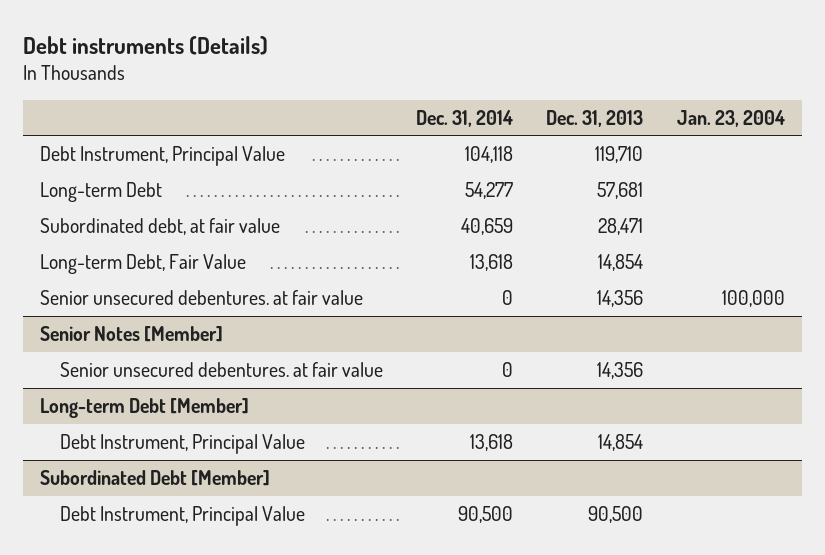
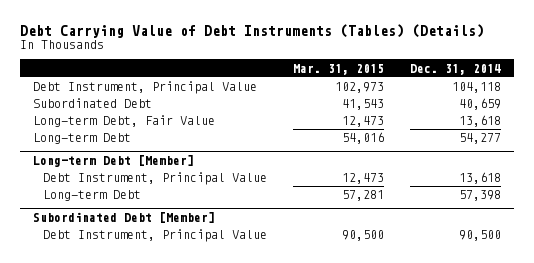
- Debt instruments (Details)
+ Debt Carrying Value of Debt Instruments (Tables) (Details)
- | Dec. 31, 2014 | Dec. 31, 2013 | Jan. 23, 2004
+ | Mar. 31, 2015 | Dec. 31, 2014
- Subordinated debt, at fair value | 40,659 | 28,471 |
+ Subordinated Debt | 41,543 | 40,659
- Senior unsecured debentures. at fair value | 0 | 14,356 | 100,000
- Senior Notes [Member]
- Senior unsecured debentures. at fair value | 0 | 14,356 |
moved down: Long-term Debt | 54,016 | 54,277
@ Long-term Debt [Member]
+ Long-term Debt | 57,281 | 57,398

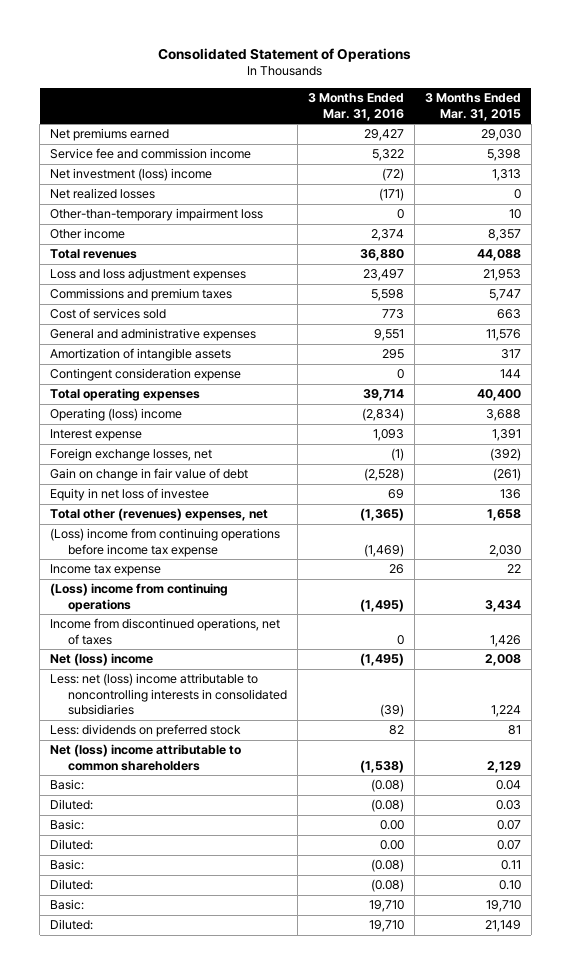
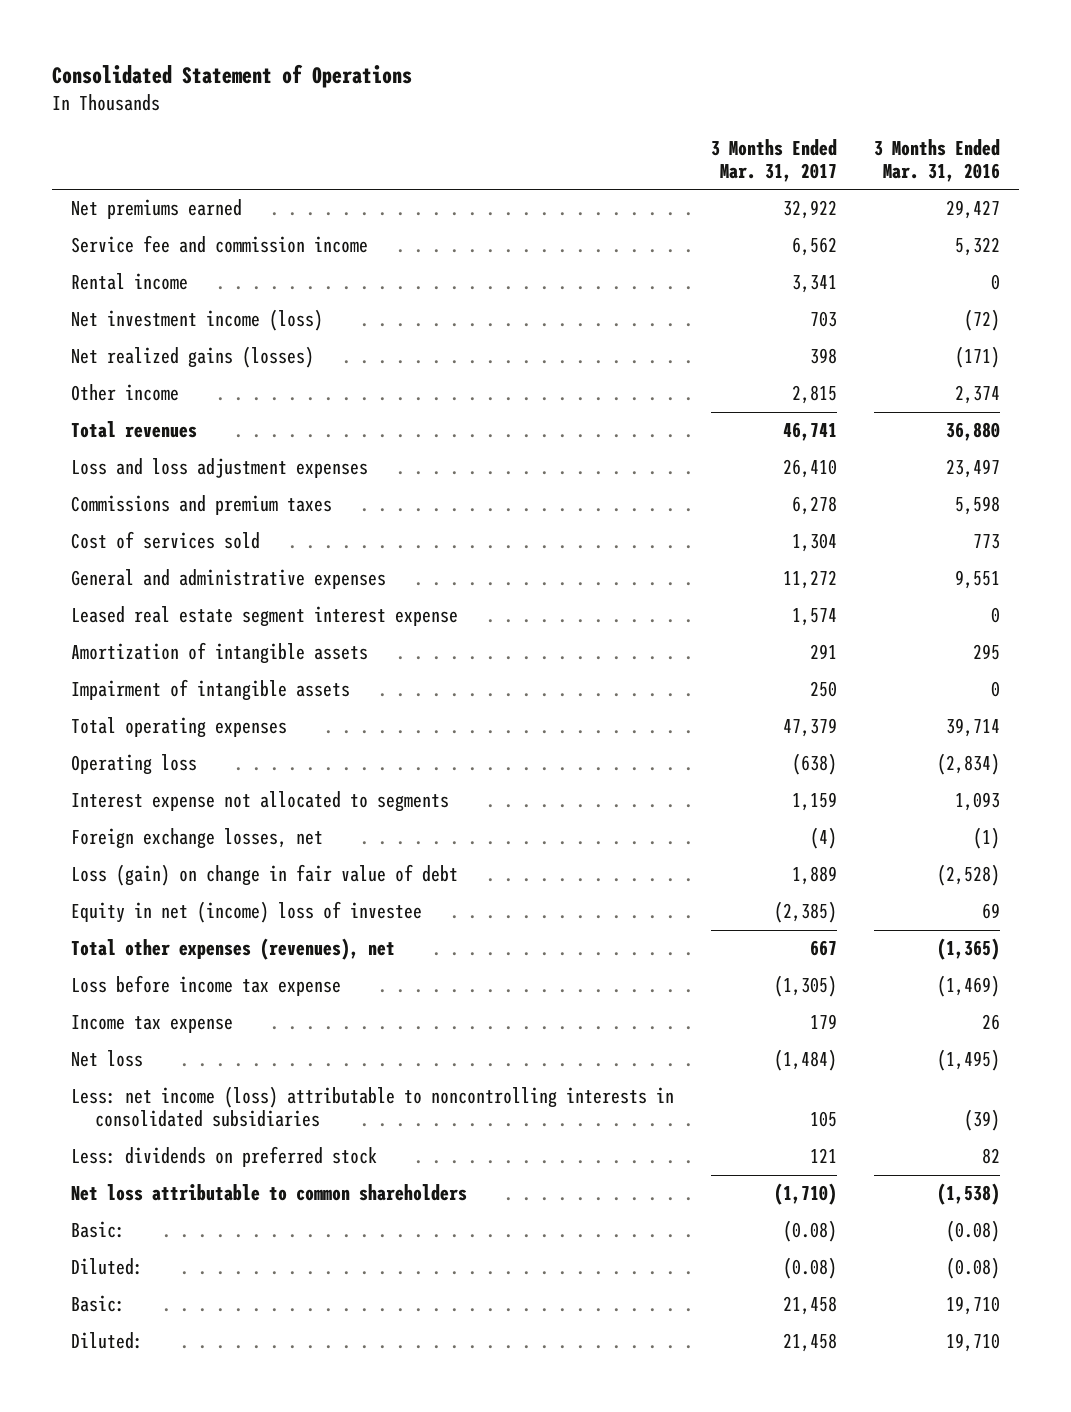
- | 3 Months Ended Mar. 31, 2016 | 3 Months Ended Mar. 31, 2015
+ | 3 Months Ended Mar. 31, 2017 | 3 Months Ended Mar. 31, 2016
- Net investment (loss) income | (72) | 1,313
- Net realized losses | (171) | 0
- Other-than-temporary impairment loss | 0 | 10
+ Rental income | 3,341 | 0
+ Net investment income (loss) | 703 | (72)
+ Net realized gains (losses) | 398 | (171)
+ Leased real estate segment interest expense | 1,574 | 0
- Contingent consideration expense | 0 | 144
+ Impairment of intangible assets | 250 | 0
- Operating (loss) income | (2,834) | 3,688
- Interest expense | 1,093 | 1,391
+ Operating loss | (638) | (2,834)
+ Interest expense not allocated to segments | 1,159 | 1,093
- Gain on change in fair value of debt | (2,528) | (261)
- Equity in net loss of investee | 69 | 136
- Total other (revenues) expenses, net | (1,365) | 1,658
- (Loss) income from continuing operations before income tax expense | (1,469) | 2,030
+ Loss (gain) on change in fair value of debt | 1,889 | (2,528)
+ Equity in net (income) loss of investee | (2,385) | 69
+ Total other expenses (revenues), net | 667 | (1,365)
+ Loss before income tax expense | (1,305) | (1,469)
- (Loss) income from continuing operations | (1,495) | 3,434
- Income from discontinued operations, net of taxes | 0 | 1,426
- Net (loss) income | (1,495) | 2,008
- Less: net (loss) income attributable to noncontrolling interests in consolidated subsidiaries | (39) | 1,224
+ Net loss | (1,484) | (1,495)
+ Less: net income (loss) attributable to noncontrolling interests in consolidated subsidiaries | 105 | (39)
- Net (loss) income attributable to common shareholders | (1,538) | 2,129
- Basic: | (0.08) | 0.04
- Diluted: | (0.08) | 0.03
- Basic: | 0.00 | 0.07
- Diluted: | 0.00 | 0.07
+ Net loss attributable to common shareholders | (1,710) | (1,538)

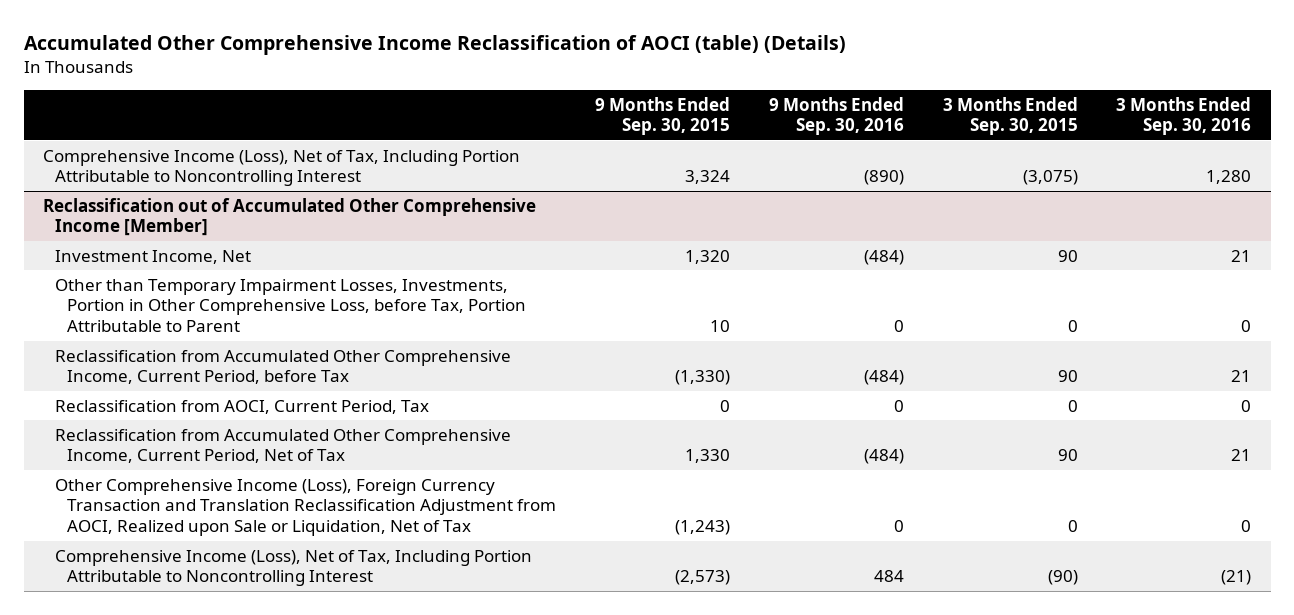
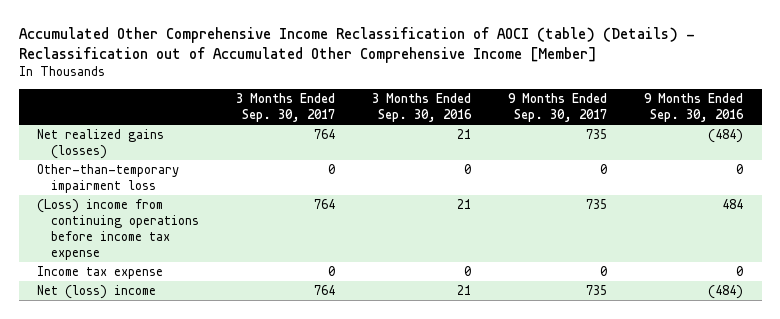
- Accumulated Other Comprehensive Income Reclassification of AOCI (table) (Details)
+ Accumulated Other Comprehensive Income Reclassification of AOCI (table) (Details) - Reclassification out of Accumulated Other Comprehensive Income [Member]
- | 9 Months Ended Sep. 30, 2015 | 9 Months Ended Sep. 30, 2016 | 3 Months Ended Sep. 30, 2015 | 3 Months Ended Sep. 30, 2016
+ | 3 Months Ended Sep. 30, 2017 | 3 Months Ended Sep. 30, 2016 | 9 Months Ended Sep. 30, 2017 | 9 Months Ended Sep. 30, 2016
- Comprehensive Income (Loss), Net of Tax, Including Portion Attributable to Noncontrolling Interest | 3,324 | (890) | (3,075) | 1,280
- Reclassification out of Accumulated Other Comprehensive Income [Member]
- Investment Income, Net | 1,320 | (484) | 90 | 21
- Other than Temporary Impairment Losses, Investments, Portion in Other Comprehensive Loss, before Tax, Portion Attributable to Parent | 10 | 0 | 0 | 0
- Reclassification from Accumulated Other Comprehensive Income, Current Period, before Tax | (1,330) | (484) | 90 | 21
- Reclassification from AOCI, Current Period, Tax | 0 | 0 | 0 | 0
- Reclassification from Accumulated Other Comprehensive Income, Current Period, Net of Tax | 1,330 | (484) | 90 | 21
- Other Comprehensive Income (Loss), Foreign Currency Transaction and Translation Reclassification Adjustment from AOCI, Realized upon Sale or Liquidation, Net of Tax | (1,243) | 0 | 0 | 0
- Comprehensive Income (Loss), Net of Tax, Including Portion Attributable to Noncontrolling Interest | (2,573) | 484 | (90) | (21)
+ Net realized gains (losses) | 764 | 21 | 735 | (484)
+ Other-than-temporary impairment loss | 0 | 0 | 0 | 0
+ (Loss) income from continuing operations before income tax expense | 764 | 21 | 735 | 484
+ Income tax expense | 0 | 0 | 0 | 0
+ Net (loss) income | 764 | 21 | 735 | (484)

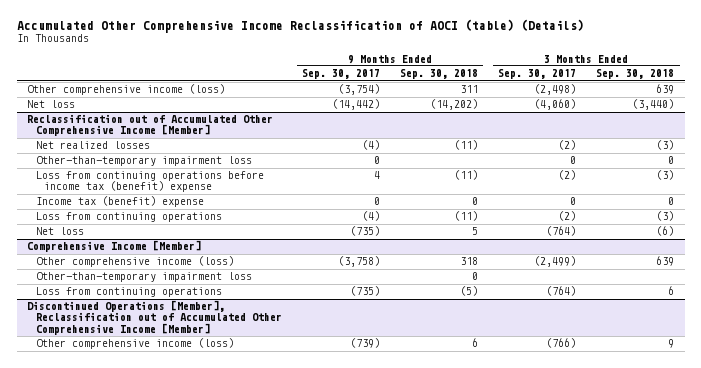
- Accumulated Other Comprehensive Income Reclassification of AOCI (table) (Details) - Reclassification out of Accumulated Other Comprehensive Income [Member]
+ Accumulated Other Comprehensive Income Reclassification of AOCI (table) (Details)
- | 3 Months Ended Sep. 30, 2017 | 3 Months Ended Sep. 30, 2016 | 9 Months Ended Sep. 30, 2017 | 9 Months Ended Sep. 30, 2016
+ | 9 Months Ended Sep. 30, 2017 | 9 Months Ended Sep. 30, 2018 | 3 Months Ended Sep. 30, 2017 | 3 Months Ended Sep. 30, 2018
- Net realized gains (losses) | 764 | 21 | 735 | (484)
+ Other comprehensive income (loss) | (3,754) | 311 | (2,498) | 639
+ Net loss | (14,442) | (14,202) | (4,060) | (3,440)
+ Reclassification out of Accumulated Other Comprehensive Income [Member]
+ Net realized losses | (4) | (11) | (2) | (3)
- (Loss) income from continuing operations before income tax expense | 764 | 21 | 735 | 484
- Income tax expense | 0 | 0 | 0 | 0
- Net (loss) income | 764 | 21 | 735 | (484)
+ Loss from continuing operations before income tax (benefit) expense | 4 | (11) | (2) | (3)
+ Income tax (benefit) expense | 0 | 0 | 0 | 0
+ Loss from continuing operations | (4) | (11) | (2) | (3)
+ Net loss | (735) | 5 | (764) | (6)
+ Comprehensive Income [Member]
+ Other comprehensive income (loss) | (3,758) | 318 | (2,499) | 639
+ Other-than-temporary impairment loss | | 0 | |
+ Loss from continuing operations | (735) | (5) | (764) | 6
+ Discontinued Operations [Member], Reclassification out of Accumulated Other Comprehensive Income [Member]
+ Other comprehensive income (loss) | (739) | 6 | (766) | 9

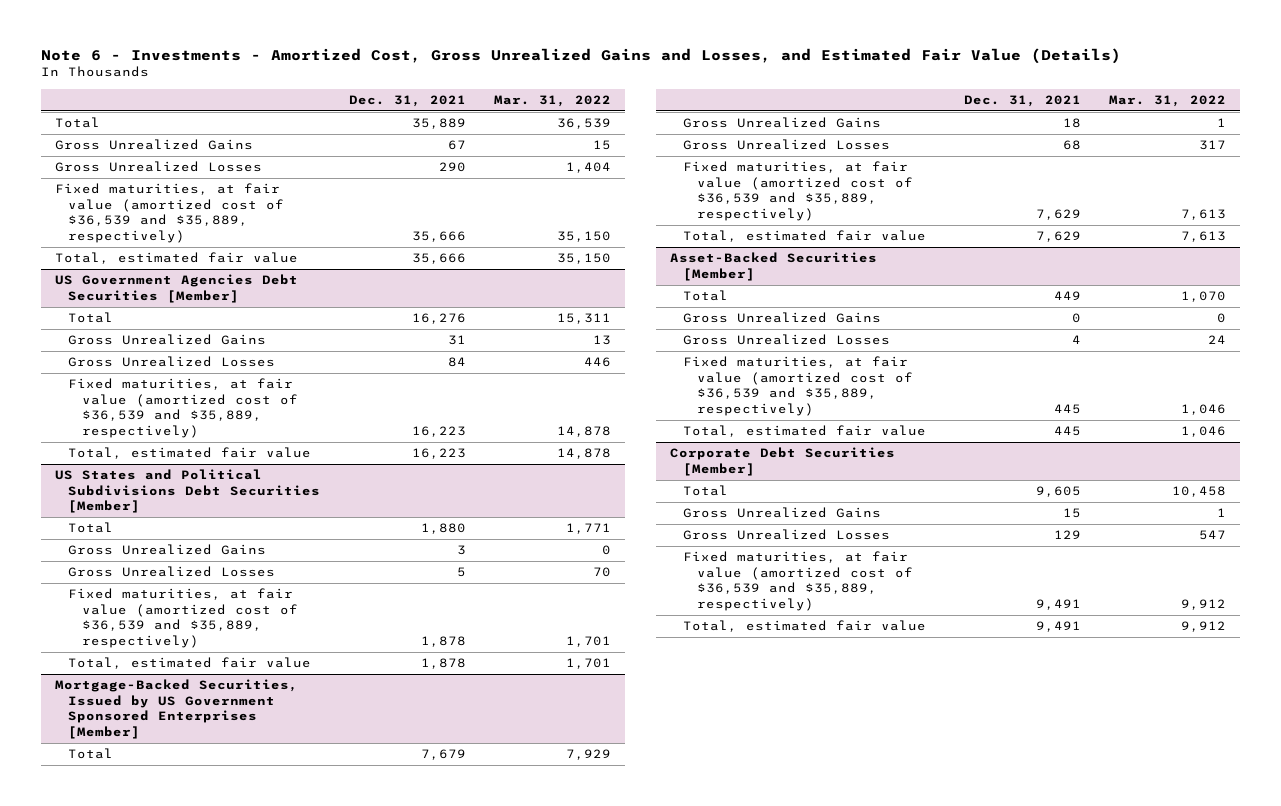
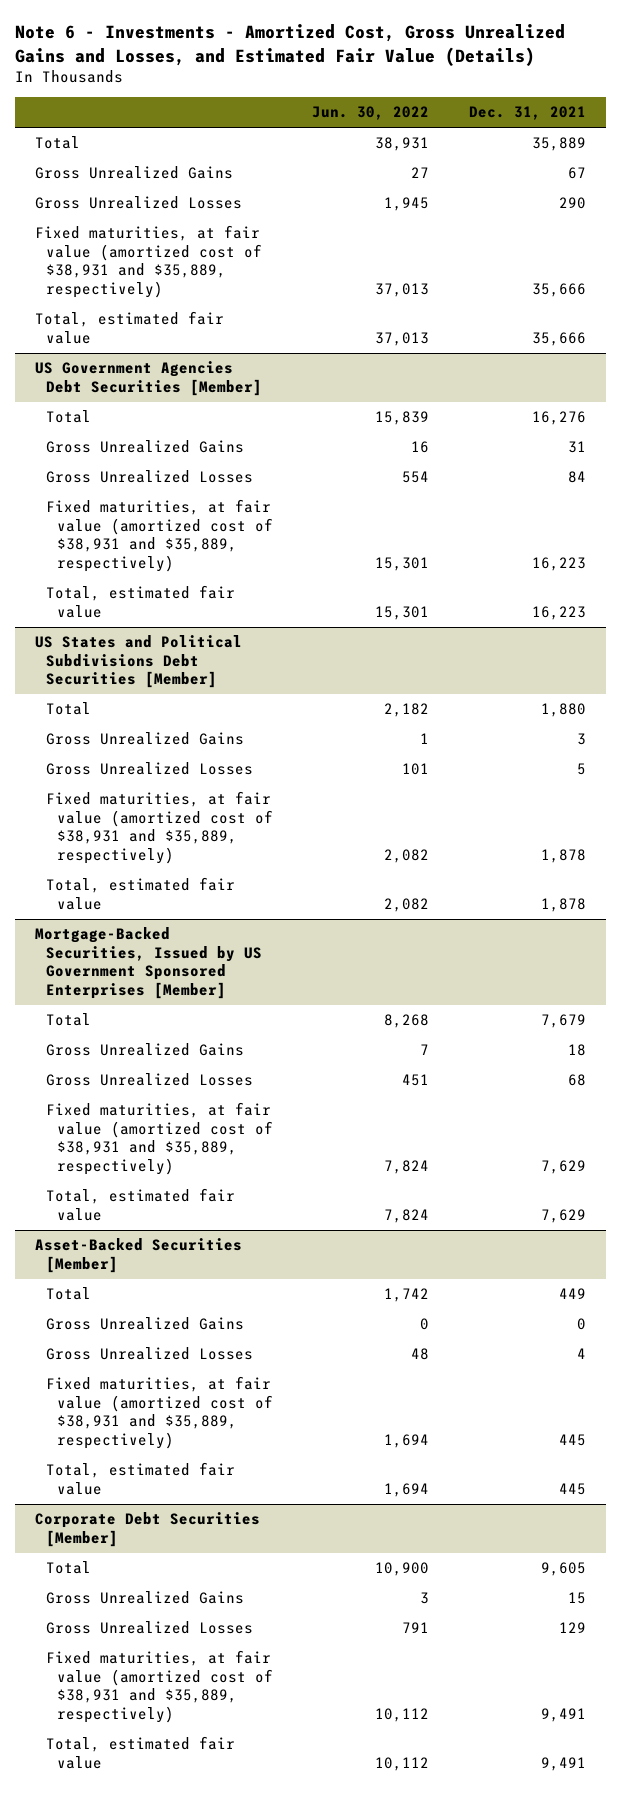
- | Dec. 31, 2021 | Mar. 31, 2022
+ | Jun. 30, 2022 | Dec. 31, 2021
- Fixed maturities, at fair value (amortized cost of $36,539 and $35,889, respectively) | 35,666 | 35,150
+ Fixed maturities, at fair value (amortized cost of $38,931 and $35,889, respectively) | 37,013 | 35,666
@ US Government Agencies Debt Securities [Member]
- Fixed maturities, at fair value (amortized cost of $36,539 and $35,889, respectively) | 16,223 | 14,878
+ Fixed maturities, at fair value (amortized cost of $38,931 and $35,889, respectively) | 15,301 | 16,223
@ US States and Political Subdivisions Debt Securities [Member]
- Fixed maturities, at fair value (amortized cost of $36,539 and $35,889, respectively) | 1,878 | 1,701
+ Fixed maturities, at fair value (amortized cost of $38,931 and $35,889, respectively) | 2,082 | 1,878
@ Mortgage-Backed Securities, Issued by US Government Sponsored Enterprises [Member]
- Fixed maturities, at fair value (amortized cost of $36,539 and $35,889, respectively) | 7,629 | 7,613
+ Fixed maturities, at fair value (amortized cost of $38,931 and $35,889, respectively) | 7,824 | 7,629
@ Asset-Backed Securities [Member]
- Fixed maturities, at fair value (amortized cost of $36,539 and $35,889, respectively) | 445 | 1,046
+ Fixed maturities, at fair value (amortized cost of $38,931 and $35,889, respectively) | 1,694 | 445
@ Corporate Debt Securities [Member]
- Fixed maturities, at fair value (amortized cost of $36,539 and $35,889, respectively) | 9,491 | 9,912
+ Fixed maturities, at fair value (amortized cost of $38,931 and $35,889, respectively) | 10,112 | 9,491

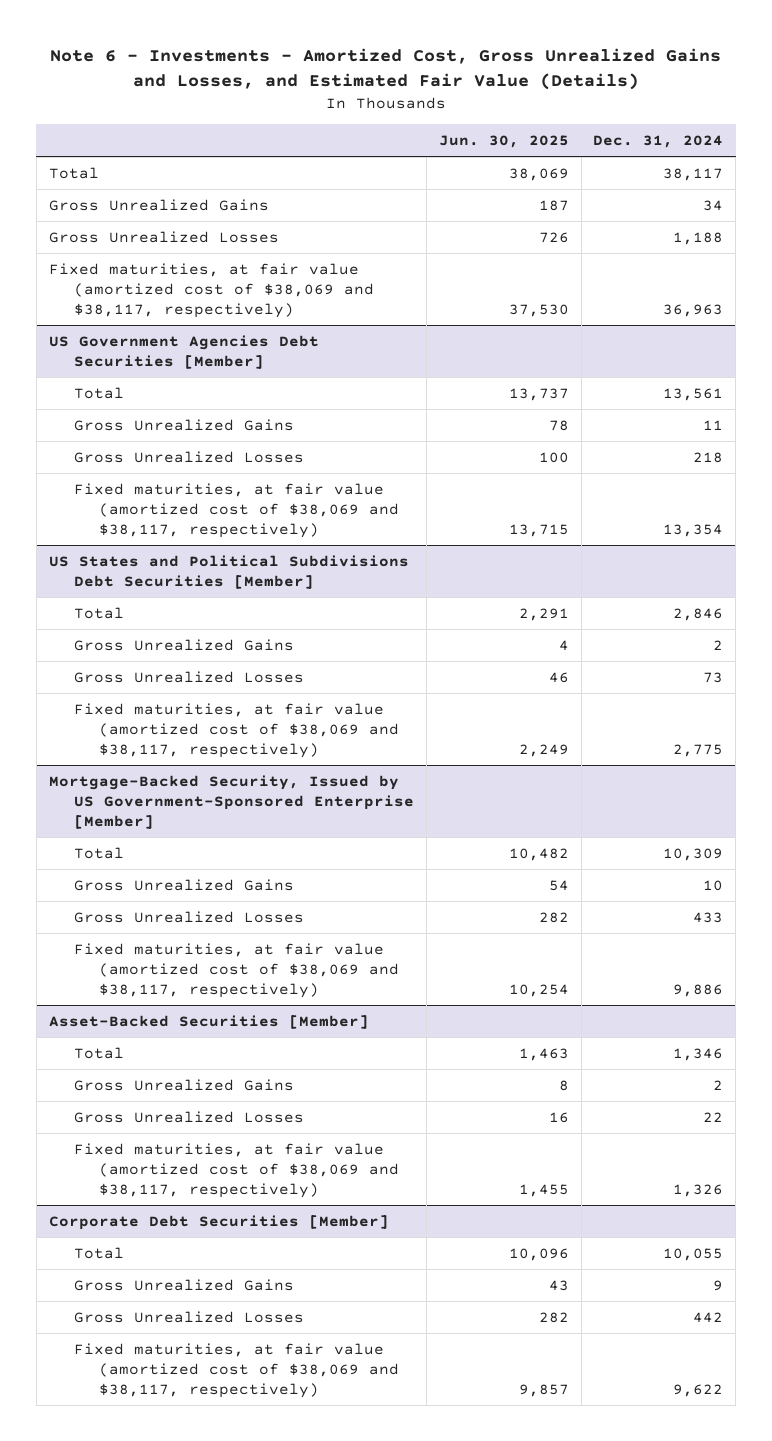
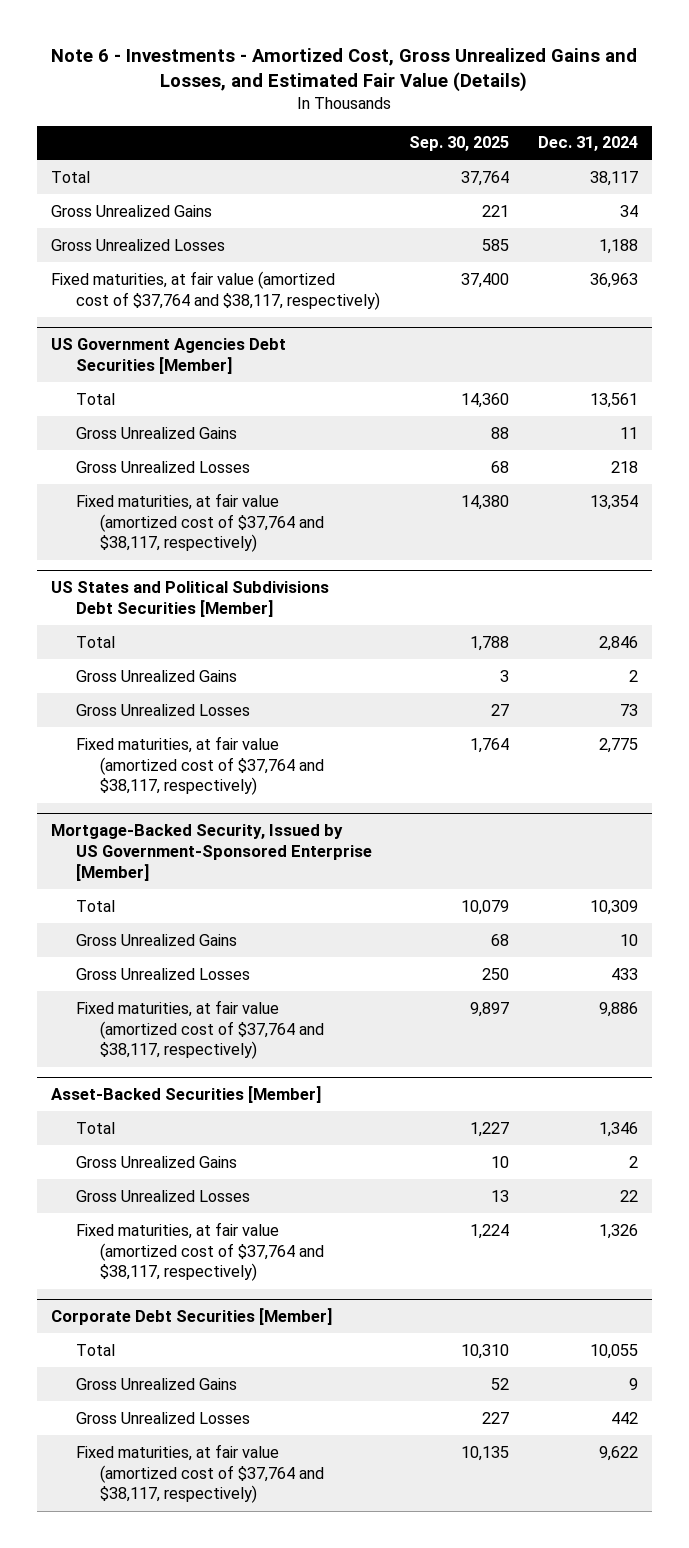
- | Jun. 30, 2025 | Dec. 31, 2024
+ | Sep. 30, 2025 | Dec. 31, 2024
- Fixed maturities, at fair value (amortized cost of $38,069 and $38,117, respectively) | 37,530 | 36,963
+ Fixed maturities, at fair value (amortized cost of $37,764 and $38,117, respectively) | 37,400 | 36,963
@ US Government Agencies Debt Securities [Member]
- Fixed maturities, at fair value (amortized cost of $38,069 and $38,117, respectively) | 13,715 | 13,354
+ Fixed maturities, at fair value (amortized cost of $37,764 and $38,117, respectively) | 14,380 | 13,354
@ US States and Political Subdivisions Debt Securities [Member]
- Fixed maturities, at fair value (amortized cost of $38,069 and $38,117, respectively) | 2,249 | 2,775
+ Fixed maturities, at fair value (amortized cost of $37,764 and $38,117, respectively) | 1,764 | 2,775
@ Mortgage-Backed Security, Issued by US Government-Sponsored Enterprise [Member]
- Fixed maturities, at fair value (amortized cost of $38,069 and $38,117, respectively) | 10,254 | 9,886
+ Fixed maturities, at fair value (amortized cost of $37,764 and $38,117, respectively) | 9,897 | 9,886
@ Asset-Backed Securities [Member]
- Fixed maturities, at fair value (amortized cost of $38,069 and $38,117, respectively) | 1,455 | 1,326
+ Fixed maturities, at fair value (amortized cost of $37,764 and $38,117, respectively) | 1,224 | 1,326
@ Corporate Debt Securities [Member]
- Fixed maturities, at fair value (amortized cost of $38,069 and $38,117, respectively) | 9,857 | 9,622
+ Fixed maturities, at fair value (amortized cost of $37,764 and $38,117, respectively) | 10,135 | 9,622

